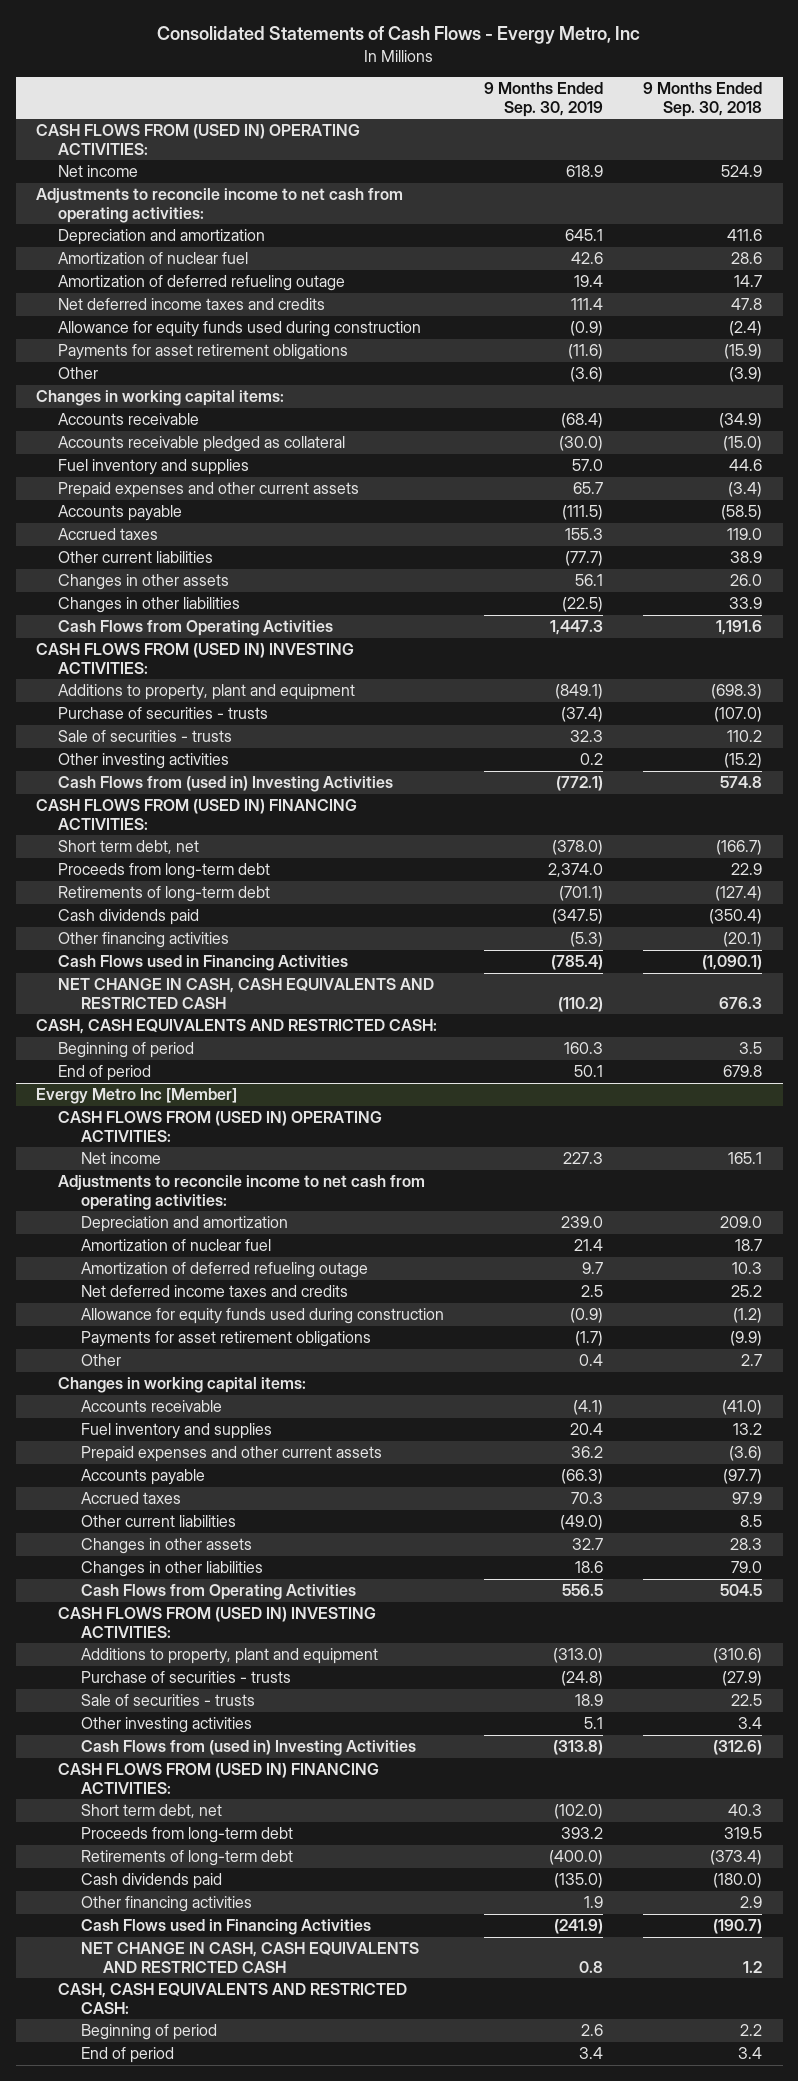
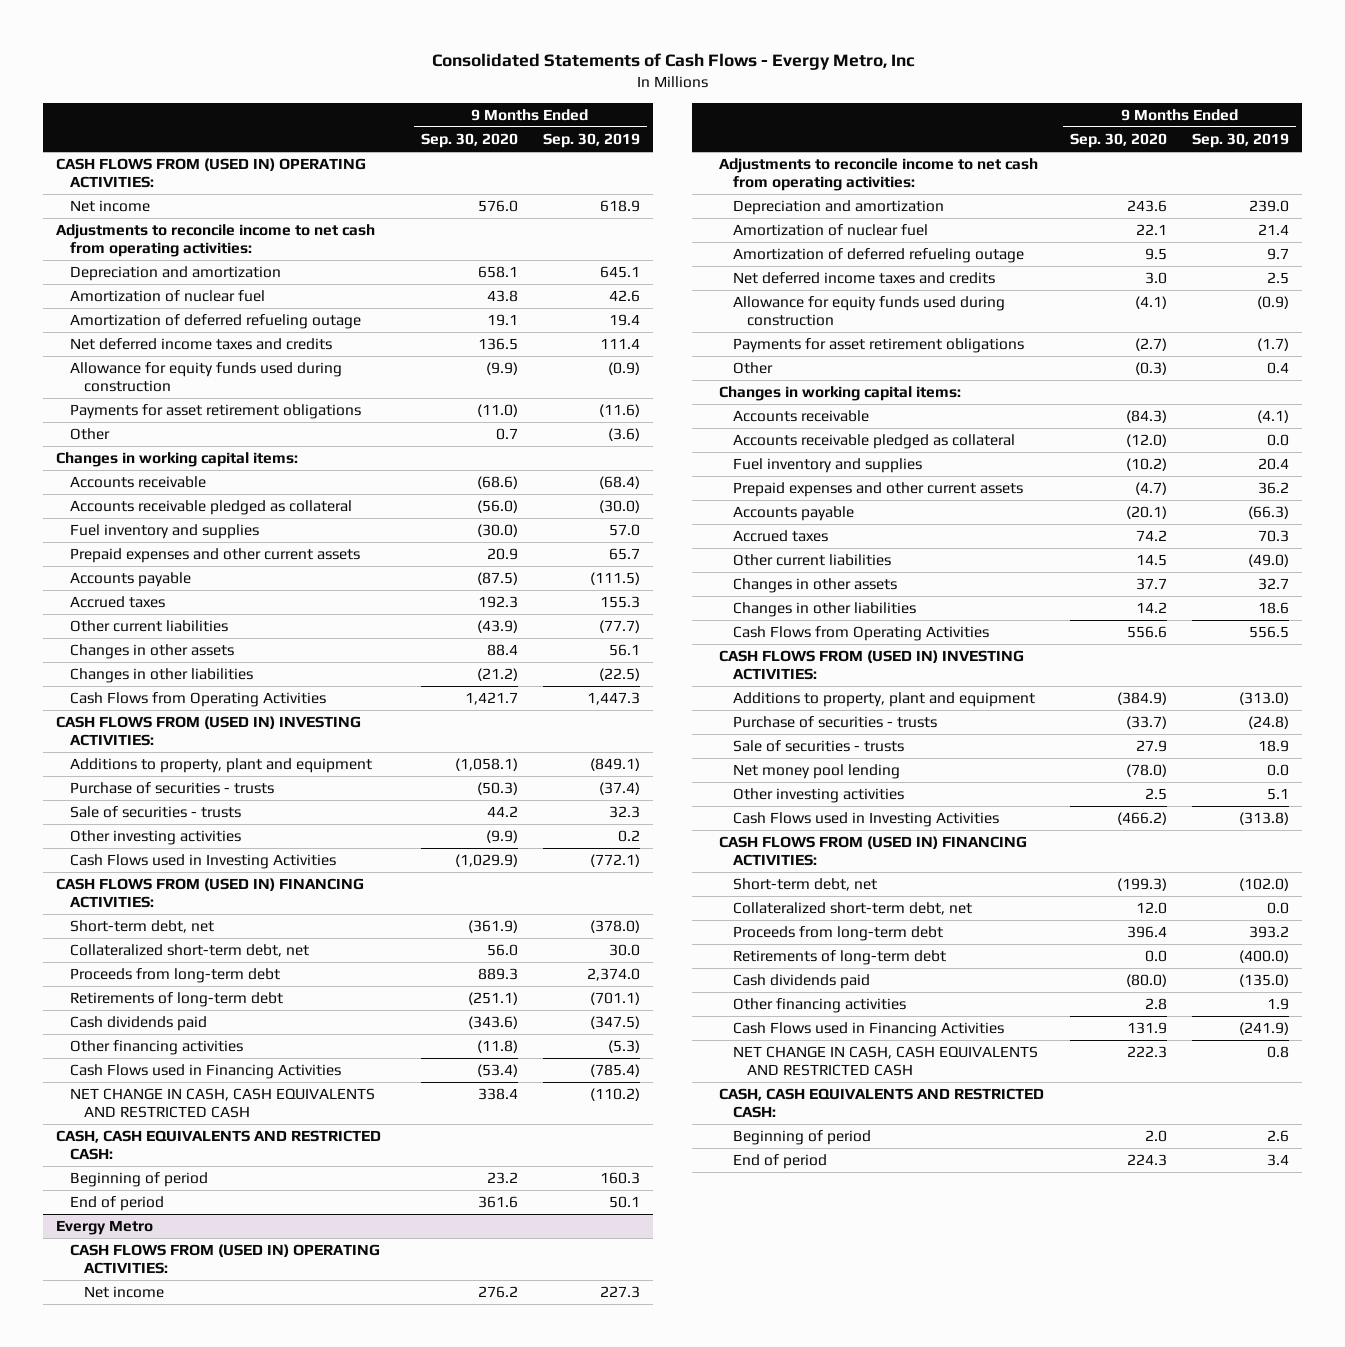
- | 9 Months Ended Sep. 30, 2019 | 9 Months Ended Sep. 30, 2018
+ | 9 Months Ended Sep. 30, 2020 | 9 Months Ended Sep. 30, 2019
- Cash Flows from (used in) Investing Activities | (772.1) | 574.8
+ Cash Flows used in Investing Activities | (1,029.9) | (772.1)
- Short term debt, net | (378.0) | (166.7)
+ Short-term debt, net | (361.9) | (378.0)
+ Collateralized short-term debt, net | 56.0 | 30.0
- Evergy Metro Inc [Member]
+ Evergy Metro
+ Accounts receivable pledged as collateral | (12.0) | 0.0
+ Net money pool lending | (78.0) | 0.0
- Cash Flows from (used in) Investing Activities | (313.8) | (312.6)
+ Cash Flows used in Investing Activities | (466.2) | (313.8)
- Short term debt, net | (102.0) | 40.3
+ Short-term debt, net | (199.3) | (102.0)
+ Collateralized short-term debt, net | 12.0 | 0.0

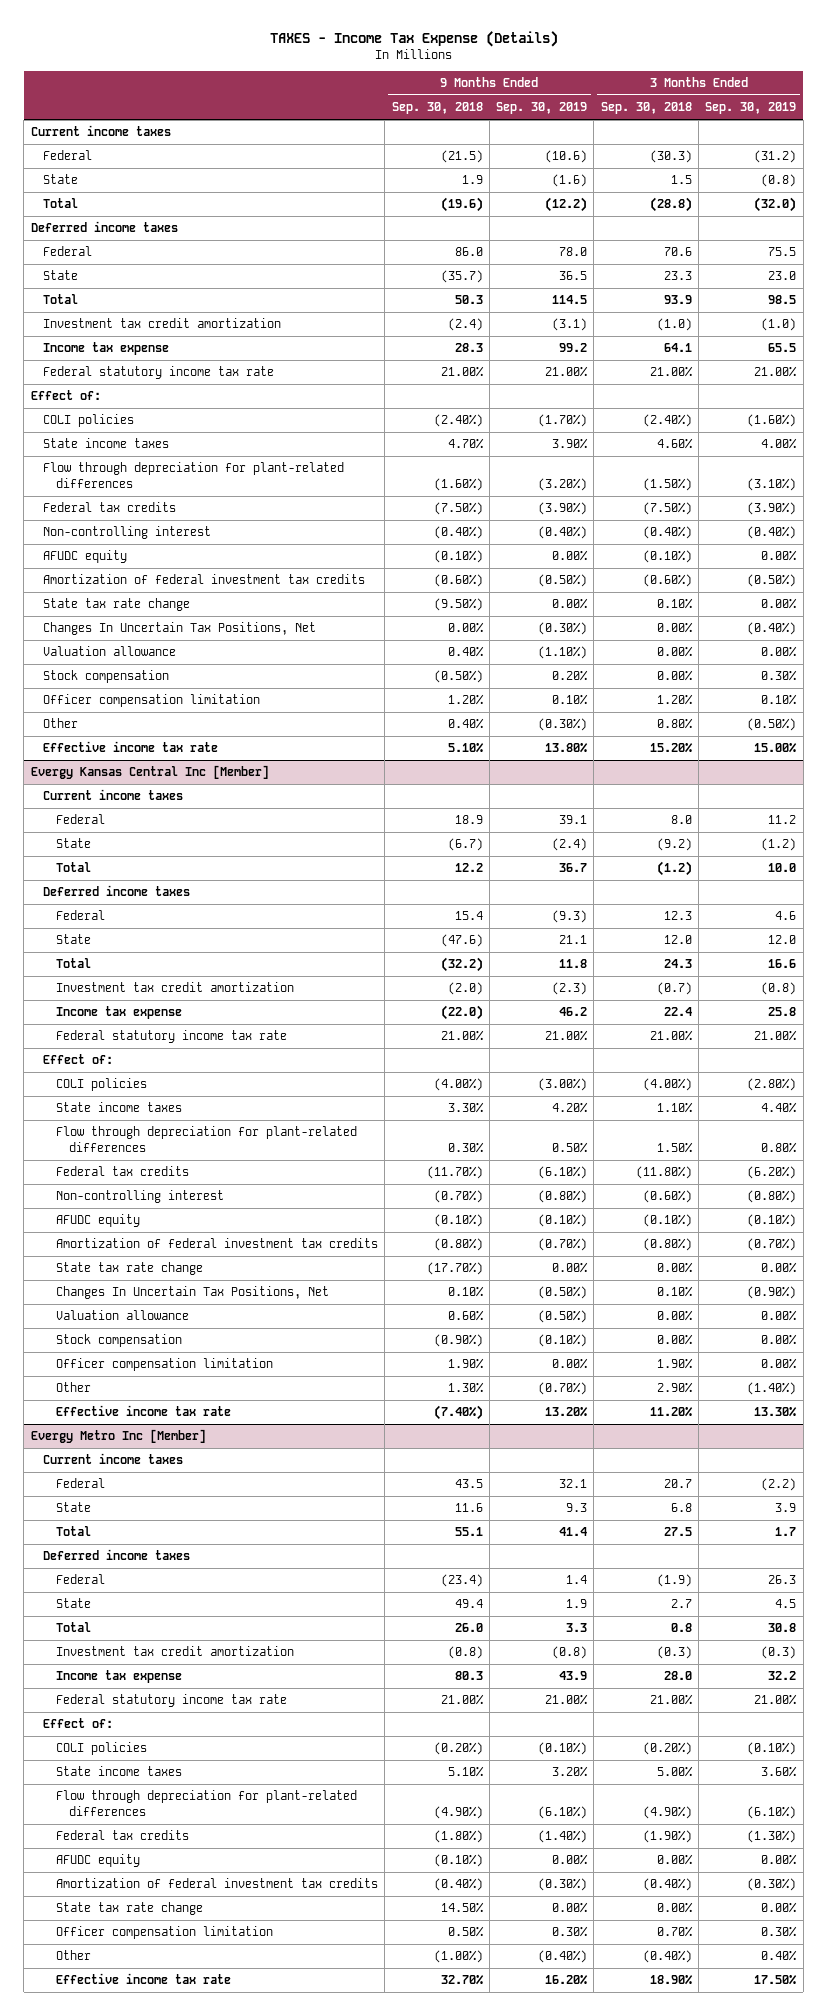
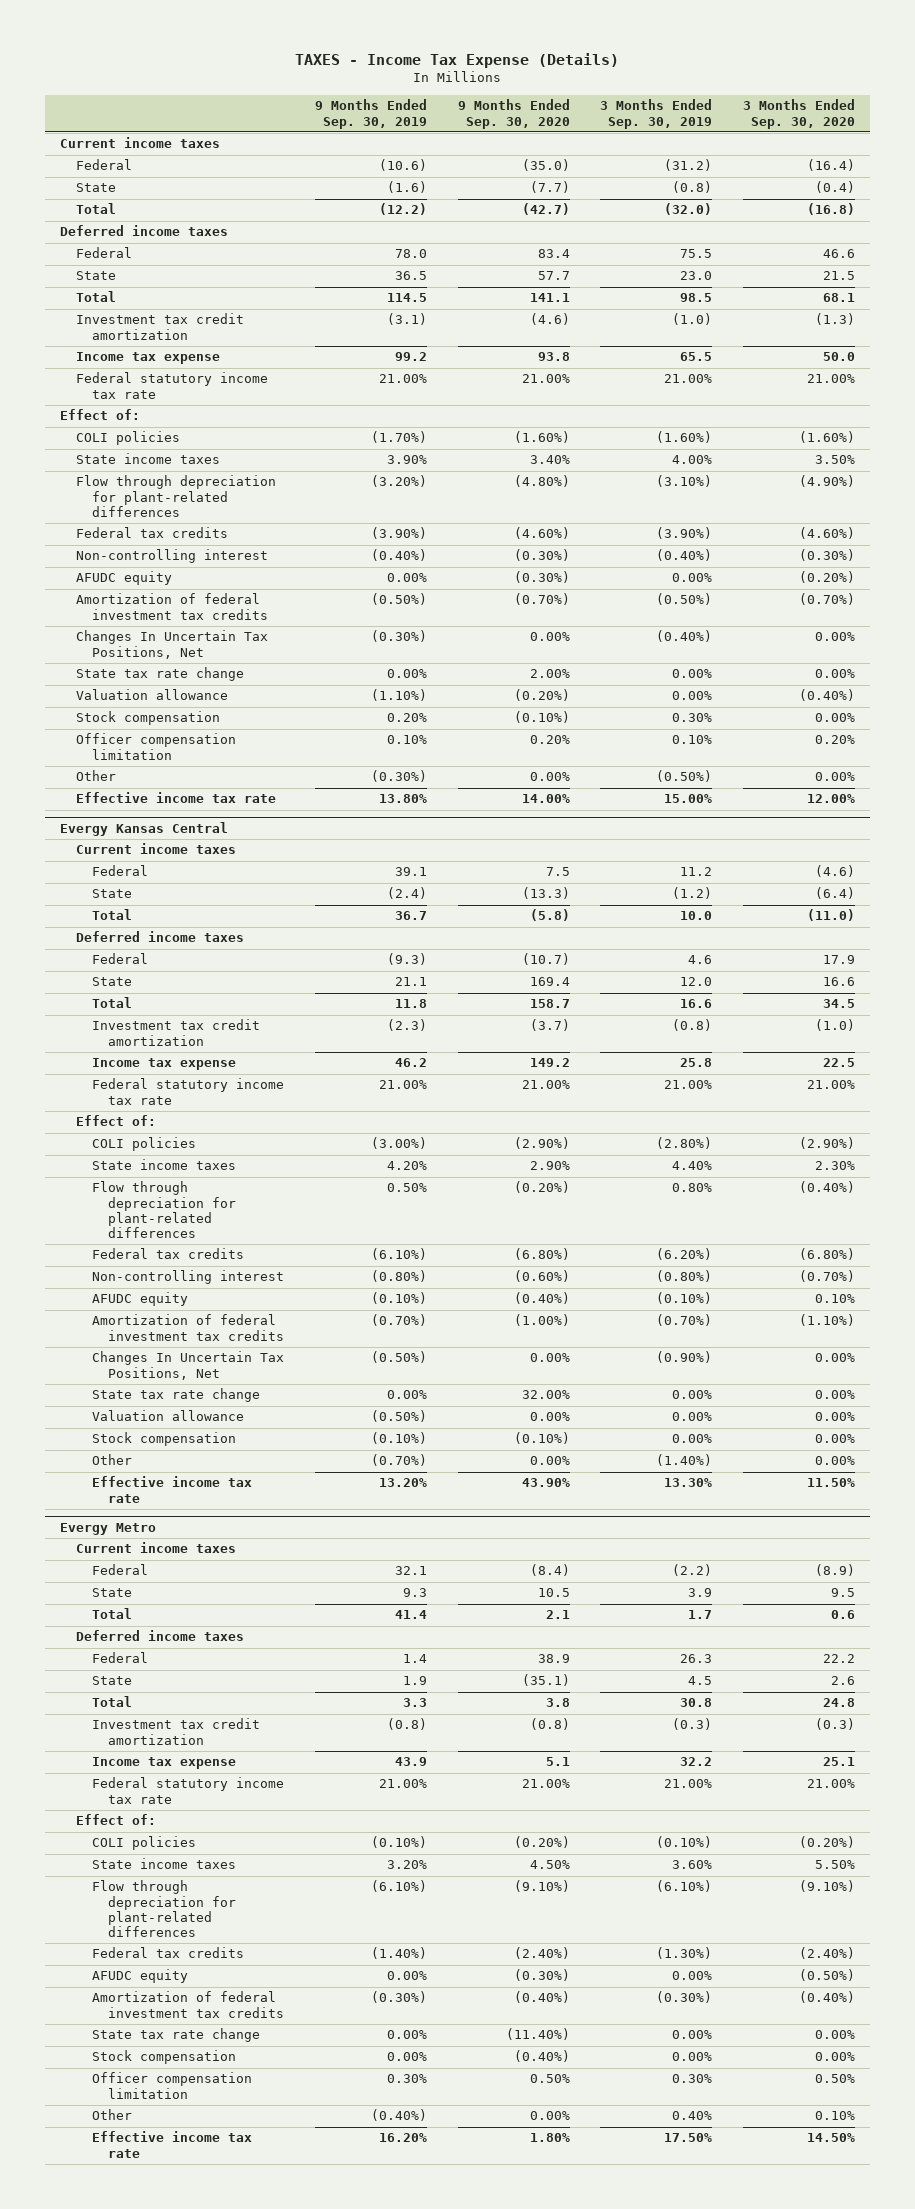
- | 9 Months Ended Sep. 30, 2018 | 9 Months Ended Sep. 30, 2019 | 3 Months Ended Sep. 30, 2018 | 3 Months Ended Sep. 30, 2019
+ | 9 Months Ended Sep. 30, 2019 | 9 Months Ended Sep. 30, 2020 | 3 Months Ended Sep. 30, 2019 | 3 Months Ended Sep. 30, 2020
moved down: State tax rate change | 0.00% | 2.00% | 0.00% | 0.00%
- Evergy Kansas Central Inc [Member]
+ Evergy Kansas Central
- State tax rate change | (17.70%) | 0.00% | 0.00% | 0.00%
+ State tax rate change | 0.00% | 32.00% | 0.00% | 0.00%
- Officer compensation limitation | 1.90% | 0.00% | 1.90% | 0.00%
- Evergy Metro Inc [Member]
+ Evergy Metro
+ Stock compensation | 0.00% | (0.40%) | 0.00% | 0.00%

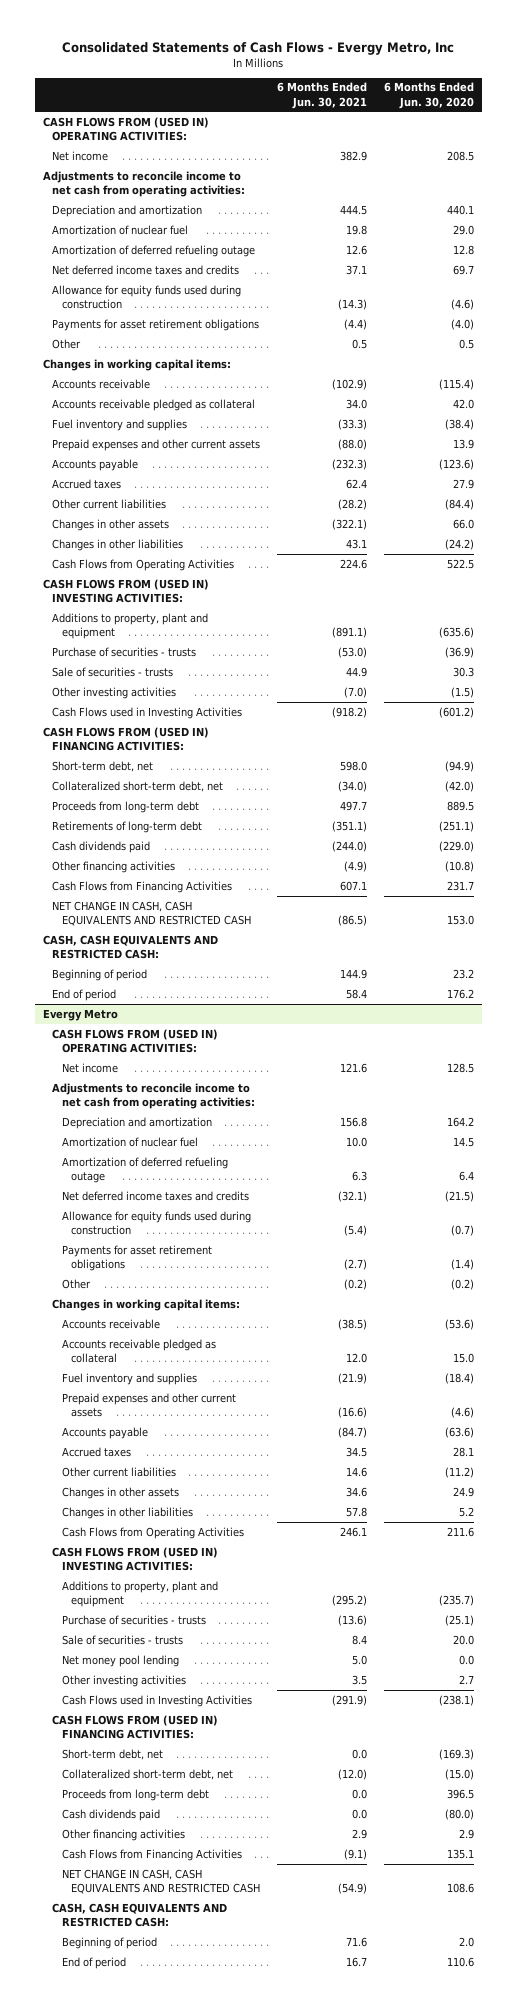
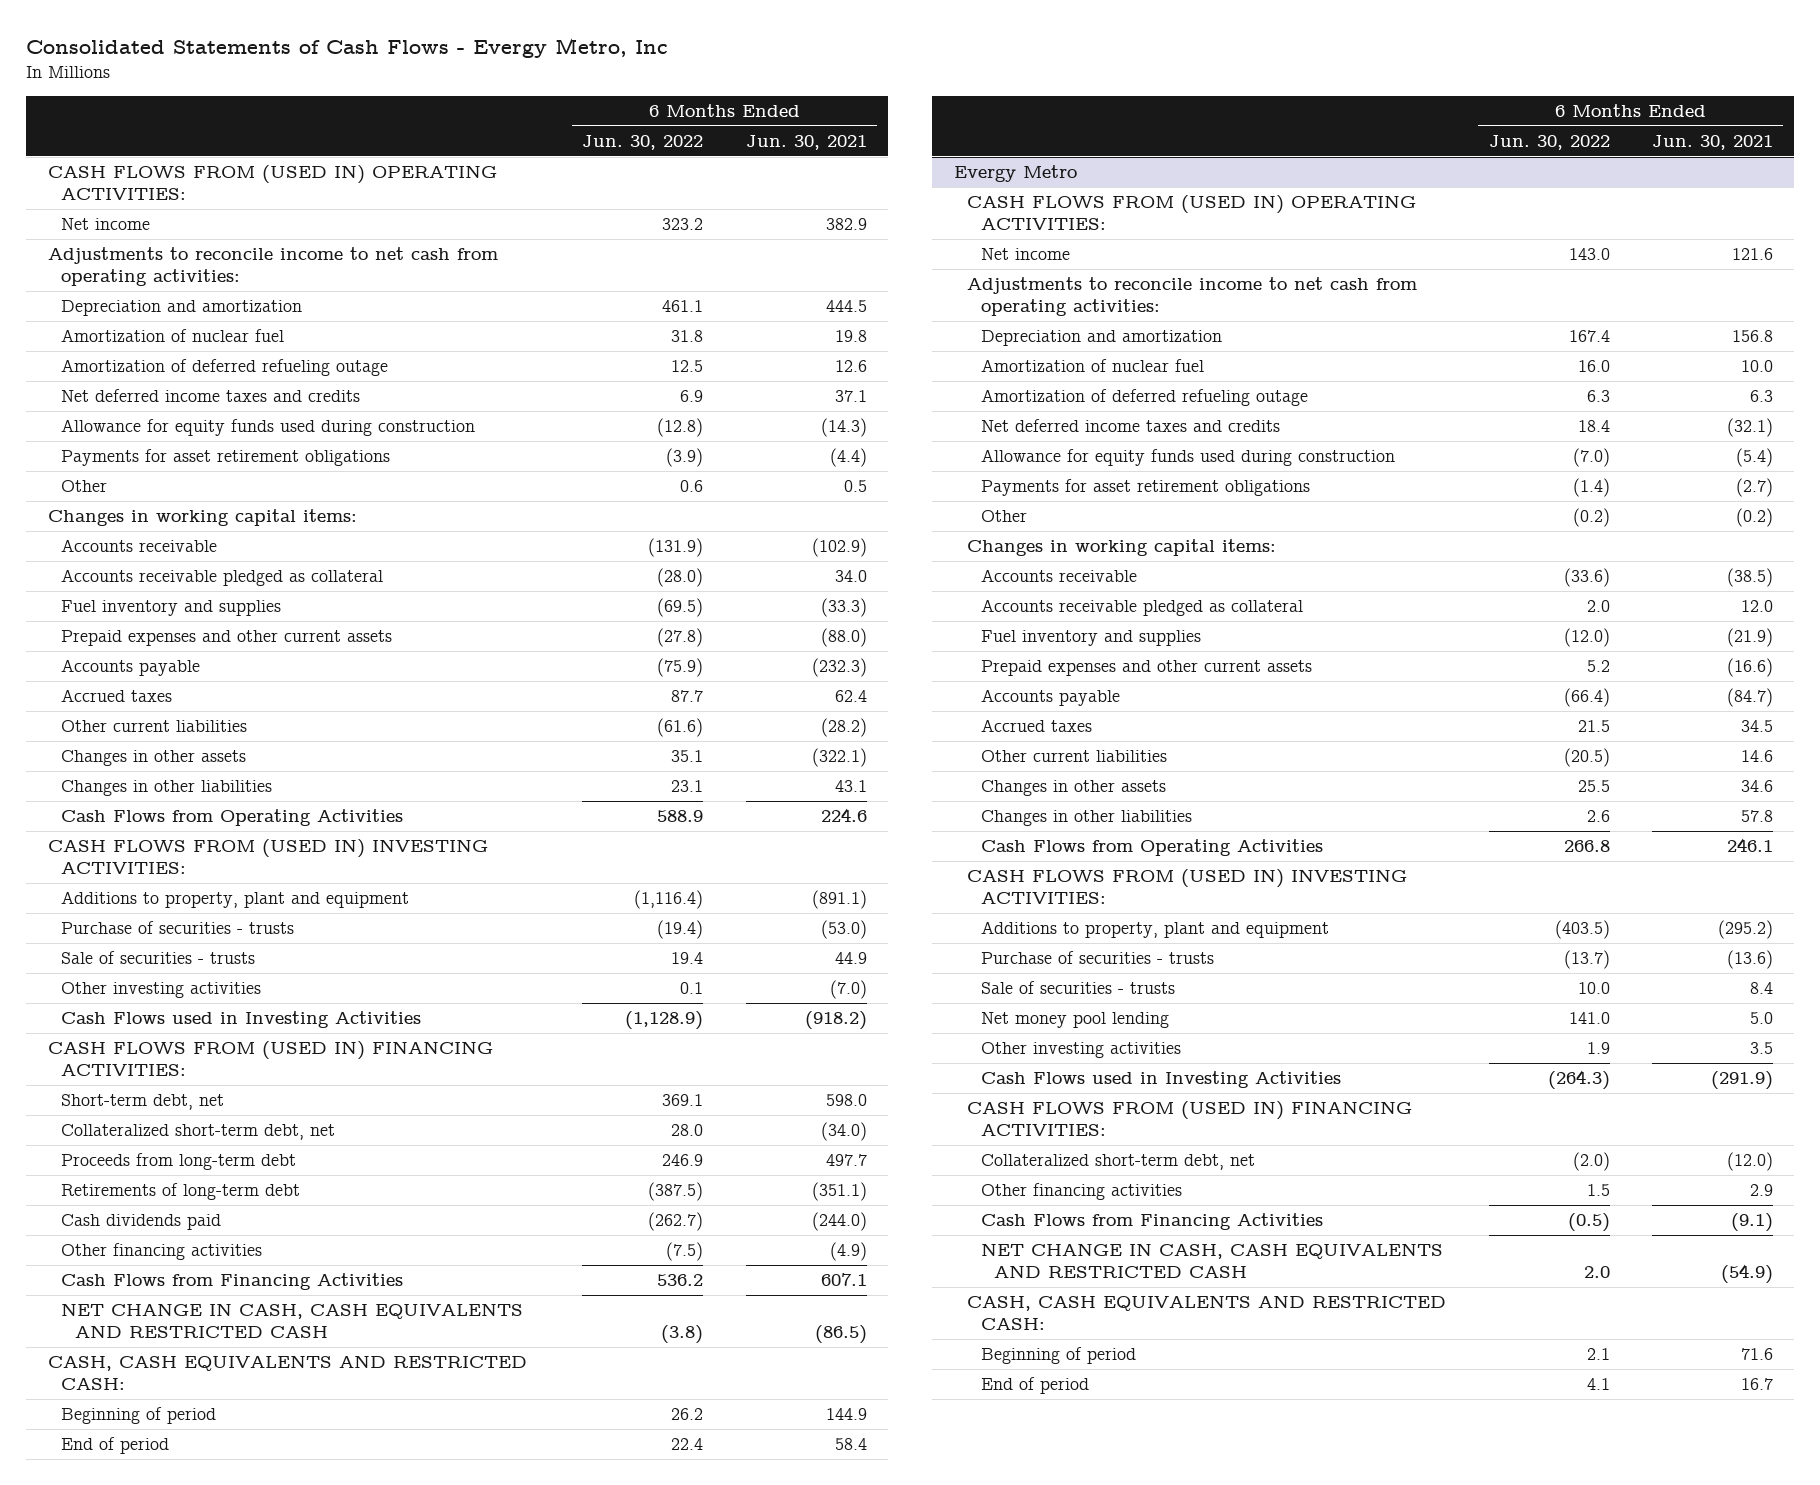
- | 6 Months Ended Jun. 30, 2021 | 6 Months Ended Jun. 30, 2020
+ | 6 Months Ended Jun. 30, 2022 | 6 Months Ended Jun. 30, 2021
@ Evergy Metro
- Short-term debt, net | 0.0 | (169.3)
- Proceeds from long-term debt | 0.0 | 396.5
- Cash dividends paid | 0.0 | (80.0)

